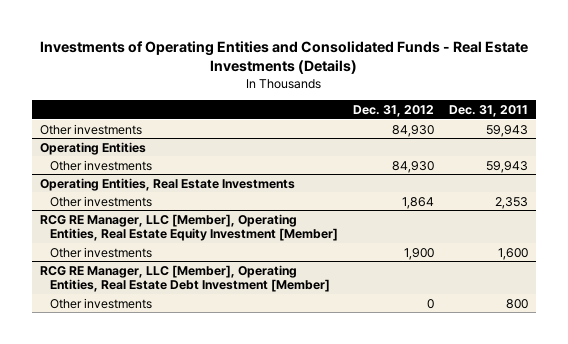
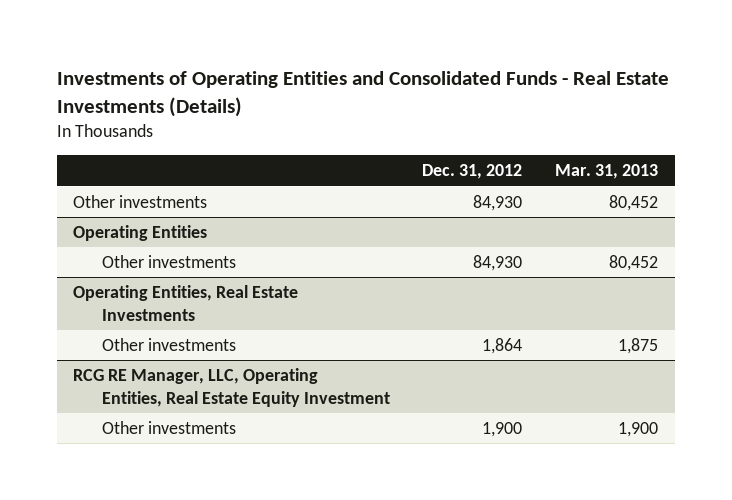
- | Dec. 31, 2012 | Dec. 31, 2011
+ | Dec. 31, 2012 | Mar. 31, 2013
- RCG RE Manager, LLC [Member], Operating Entities, Real Estate Equity Investment [Member]
+ RCG RE Manager, LLC, Operating Entities, Real Estate Equity Investment
- RCG RE Manager, LLC [Member], Operating Entities, Real Estate Debt Investment [Member]
- Other investments | 0 | 800

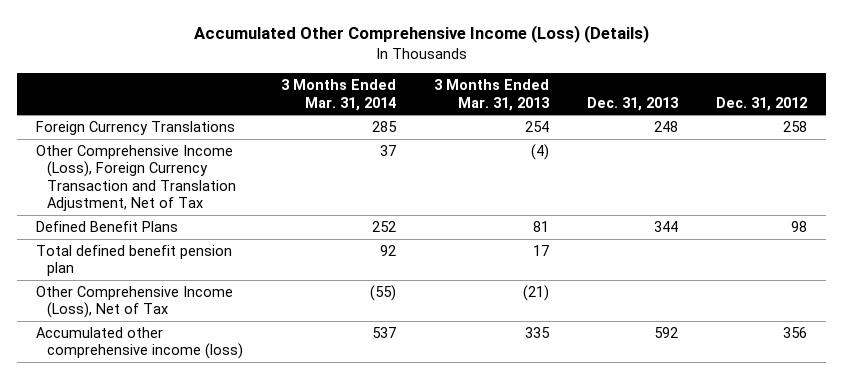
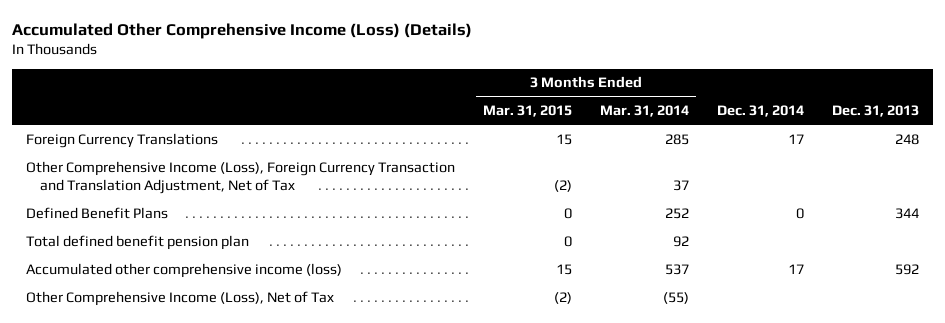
- | 3 Months Ended Mar. 31, 2014 | 3 Months Ended Mar. 31, 2013 | Dec. 31, 2013 | Dec. 31, 2012
+ | 3 Months Ended Mar. 31, 2015 | 3 Months Ended Mar. 31, 2014 | Dec. 31, 2014 | Dec. 31, 2013
moved down: Other Comprehensive Income (Loss), Net of Tax | (2) | (55) | |

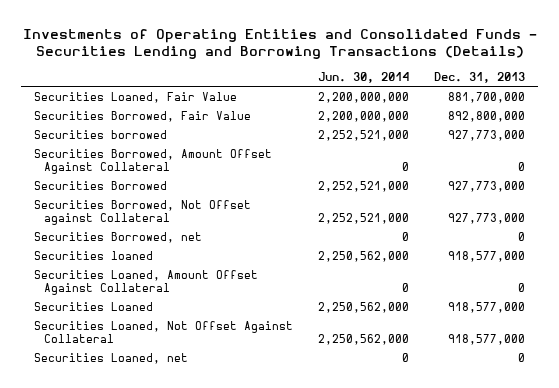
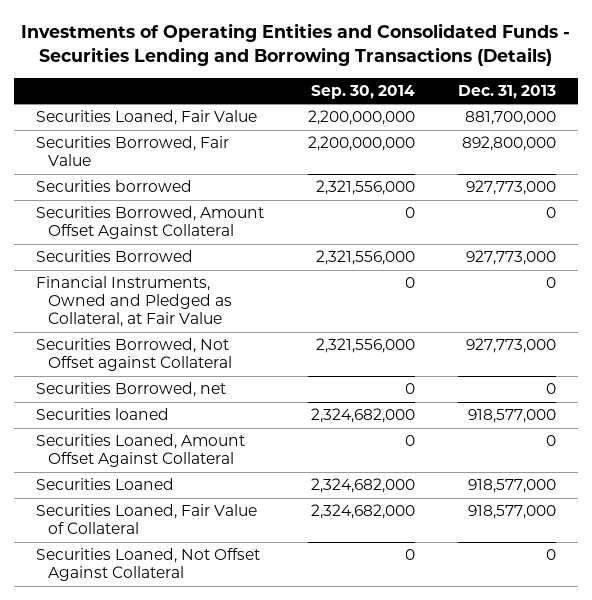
- | Jun. 30, 2014 | Dec. 31, 2013
+ | Sep. 30, 2014 | Dec. 31, 2013
+ Financial Instruments, Owned and Pledged as Collateral, at Fair Value | 0 | 0
- Securities Loaned, Not Offset Against Collateral | 2,250,562,000 | 918,577,000
- Securities Loaned, net | 0 | 0
+ Securities Loaned, Fair Value of Collateral | 2,324,682,000 | 918,577,000
+ Securities Loaned, Not Offset Against Collateral | 0 | 0

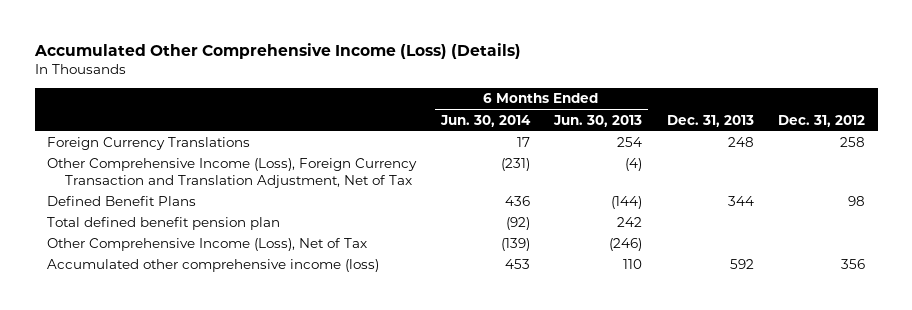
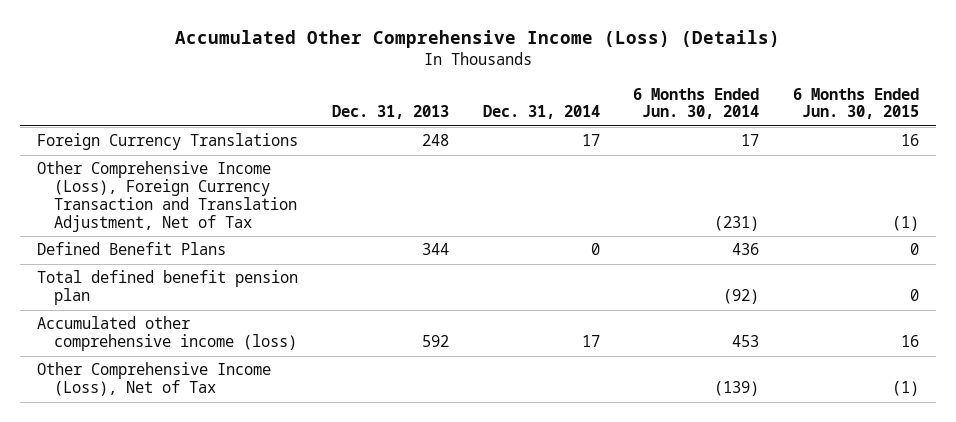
- | 6 Months Ended Jun. 30, 2014 | 6 Months Ended Jun. 30, 2013 | Dec. 31, 2013 | Dec. 31, 2012
+ | Dec. 31, 2013 | Dec. 31, 2014 | 6 Months Ended Jun. 30, 2014 | 6 Months Ended Jun. 30, 2015
moved down: Other Comprehensive Income (Loss), Net of Tax | | | (139) | (1)

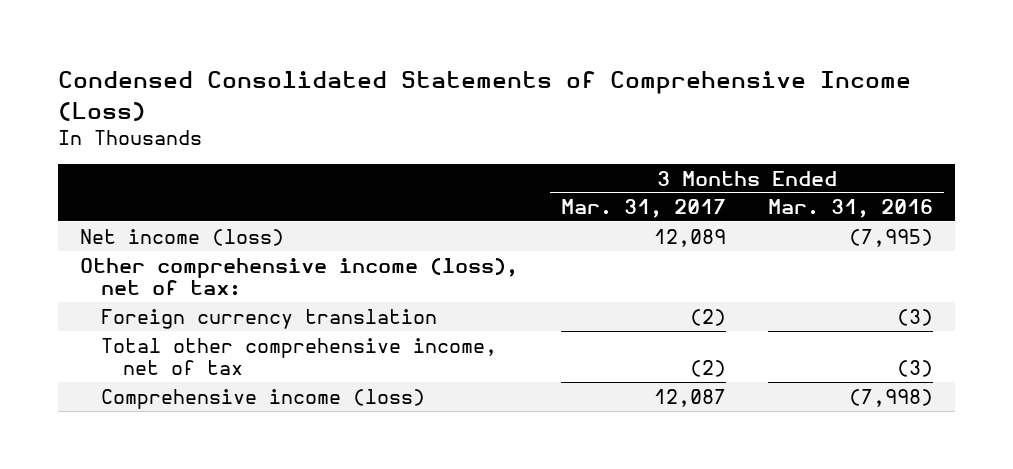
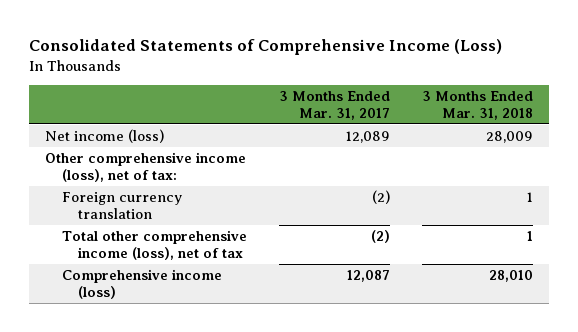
- Condensed Consolidated Statements of Comprehensive Income (Loss)
+ Consolidated Statements of Comprehensive Income (Loss)
- | 3 Months Ended Mar. 31, 2017 | 3 Months Ended Mar. 31, 2016
+ | 3 Months Ended Mar. 31, 2017 | 3 Months Ended Mar. 31, 2018
- Total other comprehensive income, net of tax | (2) | (3)
+ Total other comprehensive income (loss), net of tax | (2) | 1

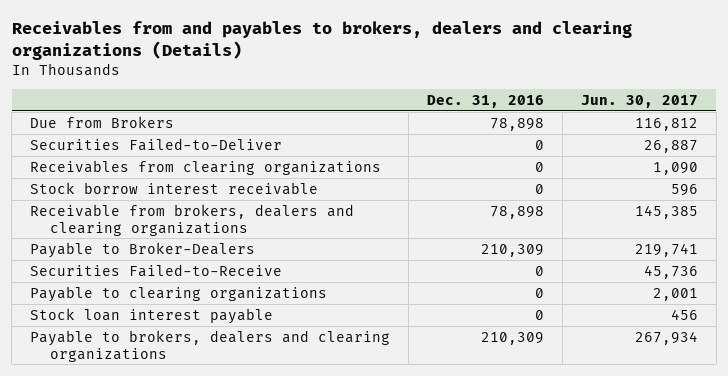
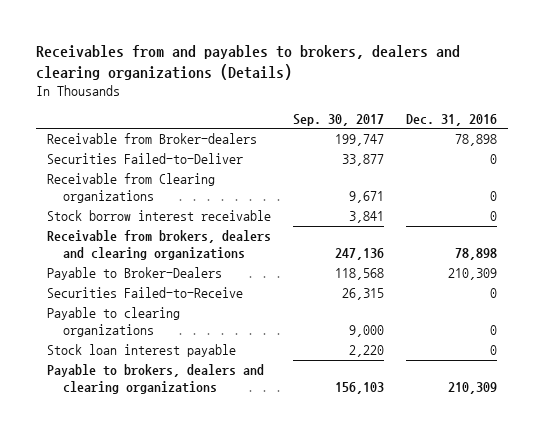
- | Dec. 31, 2016 | Jun. 30, 2017
+ | Sep. 30, 2017 | Dec. 31, 2016
- Due from Brokers | 78,898 | 116,812
+ Receivable from Broker-dealers | 199,747 | 78,898
- Receivables from clearing organizations | 0 | 1,090
+ Receivable from Clearing organizations | 9,671 | 0

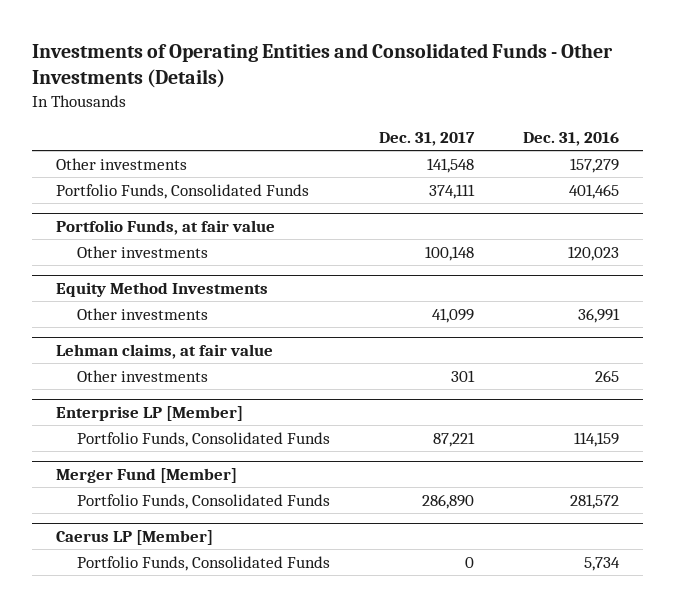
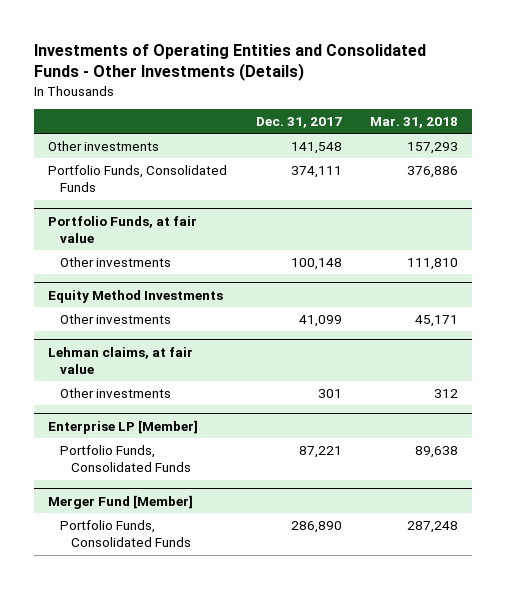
- | Dec. 31, 2017 | Dec. 31, 2016
+ | Dec. 31, 2017 | Mar. 31, 2018
- Caerus LP [Member]
- Portfolio Funds, Consolidated Funds | 0 | 5,734

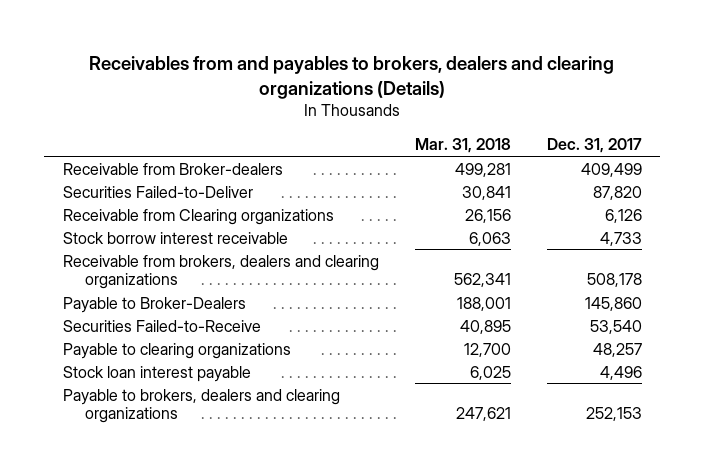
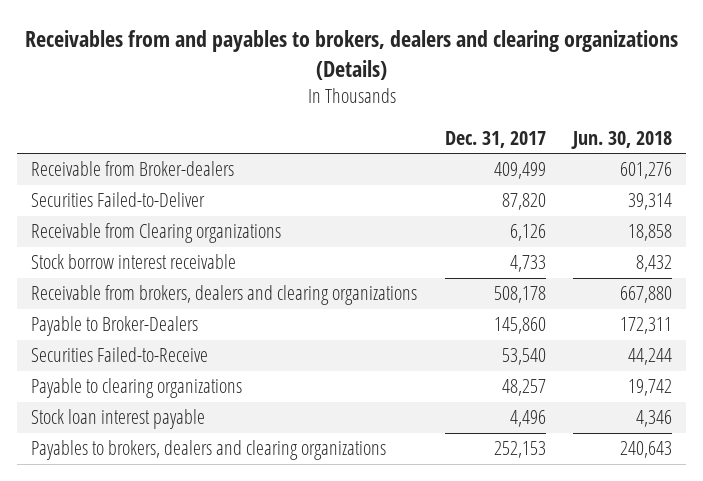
- | Mar. 31, 2018 | Dec. 31, 2017
+ | Dec. 31, 2017 | Jun. 30, 2018
- Payable to brokers, dealers and clearing organizations | 247,621 | 252,153
+ Payables to brokers, dealers and clearing organizations | 252,153 | 240,643

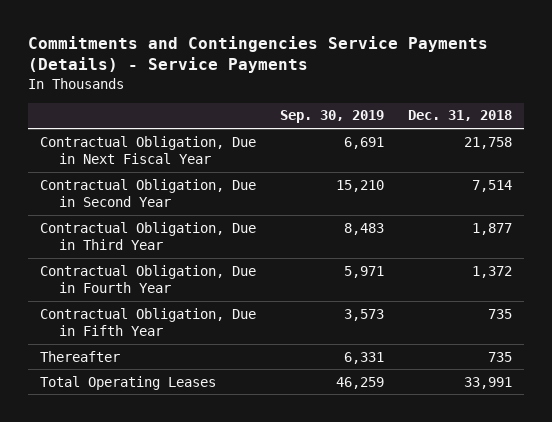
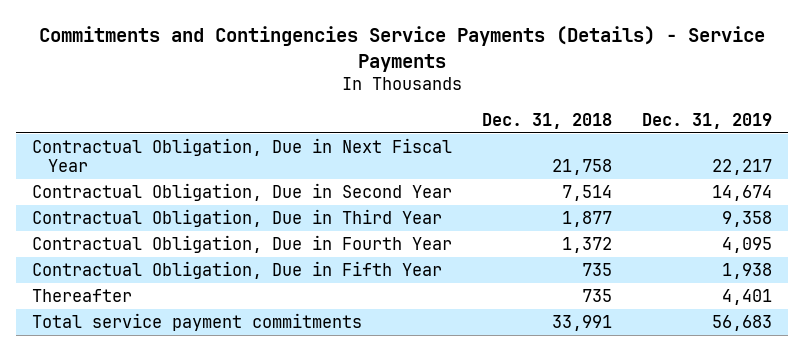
- | Sep. 30, 2019 | Dec. 31, 2018
+ | Dec. 31, 2018 | Dec. 31, 2019
- Total Operating Leases | 46,259 | 33,991
+ Total service payment commitments | 33,991 | 56,683

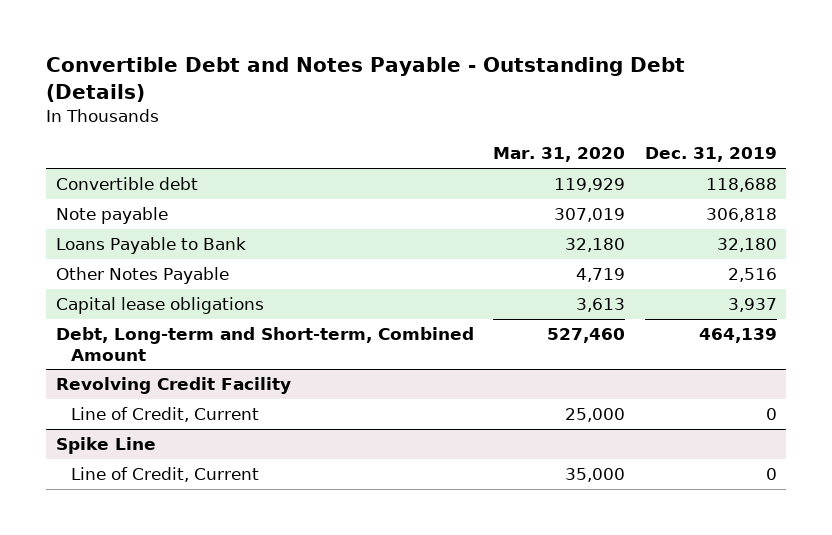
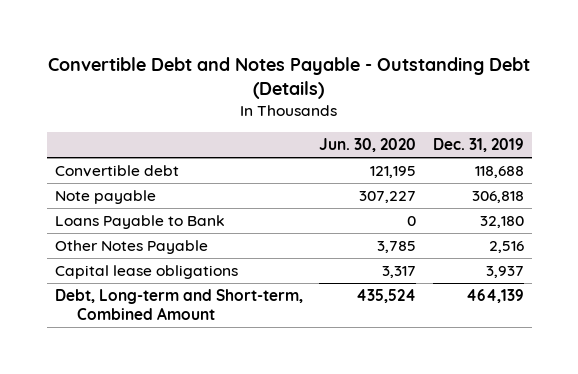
- | Mar. 31, 2020 | Dec. 31, 2019
+ | Jun. 30, 2020 | Dec. 31, 2019
- Revolving Credit Facility
- Line of Credit, Current | 25,000 | 0
- Spike Line
- Line of Credit, Current | 35,000 | 0

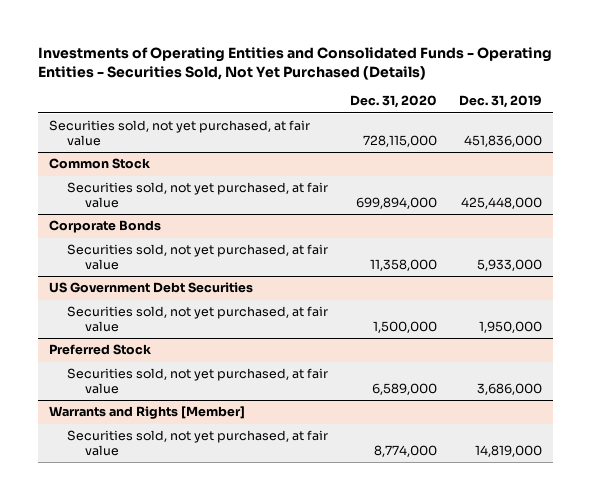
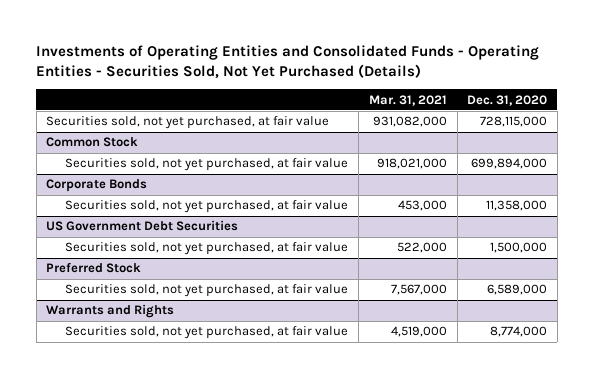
- | Dec. 31, 2020 | Dec. 31, 2019
+ | Mar. 31, 2021 | Dec. 31, 2020
- Warrants and Rights [Member]
+ Warrants and Rights

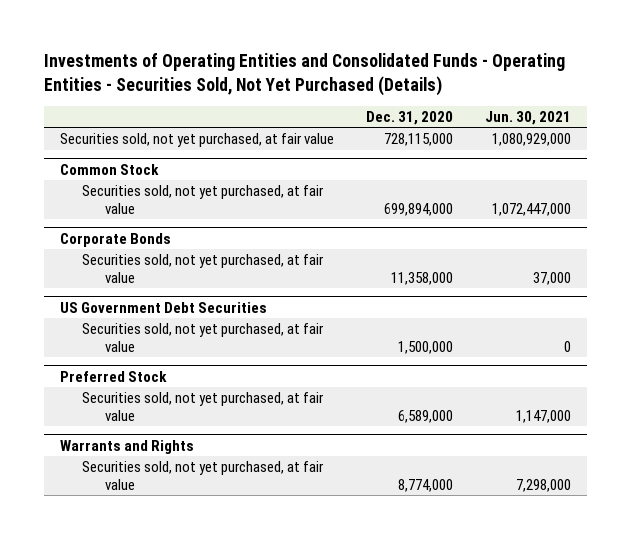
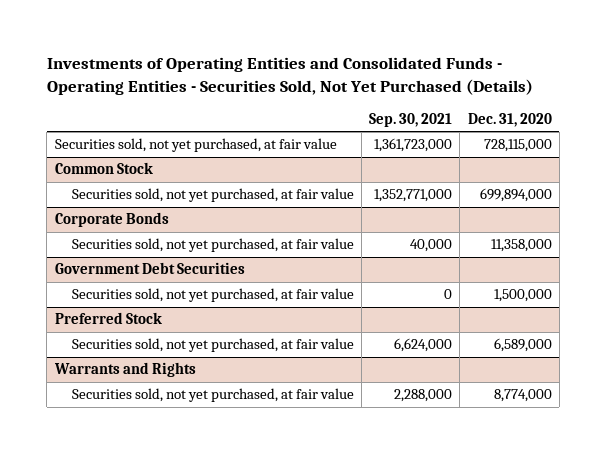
- | Dec. 31, 2020 | Jun. 30, 2021
+ | Sep. 30, 2021 | Dec. 31, 2020
- US Government Debt Securities
+ Government Debt Securities

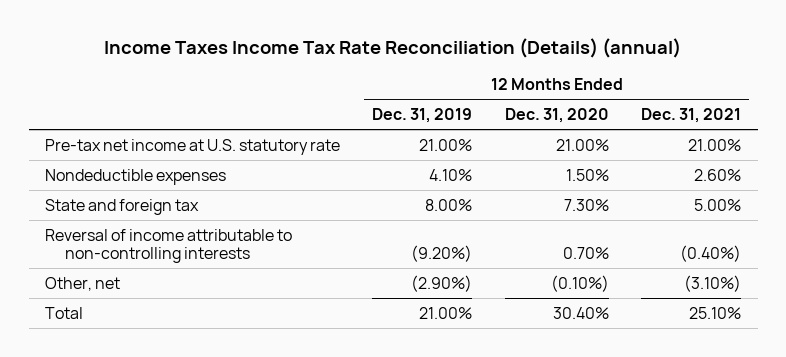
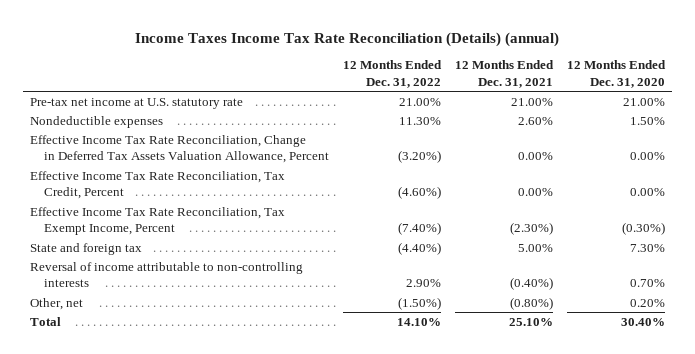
- | 12 Months Ended Dec. 31, 2019 | 12 Months Ended Dec. 31, 2020 | 12 Months Ended Dec. 31, 2021
+ | 12 Months Ended Dec. 31, 2022 | 12 Months Ended Dec. 31, 2021 | 12 Months Ended Dec. 31, 2020
+ Effective Income Tax Rate Reconciliation, Change in Deferred Tax Assets Valuation Allowance, Percent | (3.20%) | 0.00% | 0.00%
+ Effective Income Tax Rate Reconciliation, Tax Credit, Percent | (4.60%) | 0.00% | 0.00%
+ Effective Income Tax Rate Reconciliation, Tax Exempt Income, Percent | (7.40%) | (2.30%) | (0.30%)
- Other, net | (2.90%) | (0.10%) | (3.10%)
+ Other, net | (1.50%) | (0.80%) | 0.20%

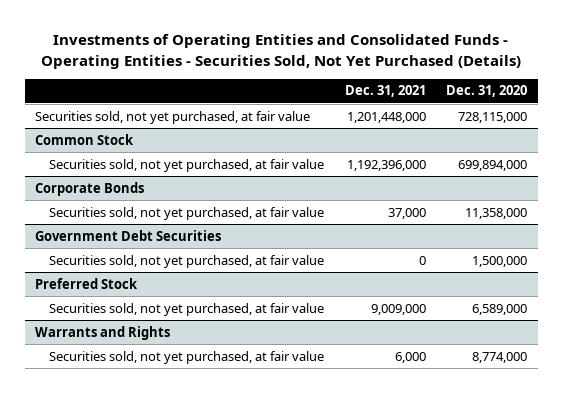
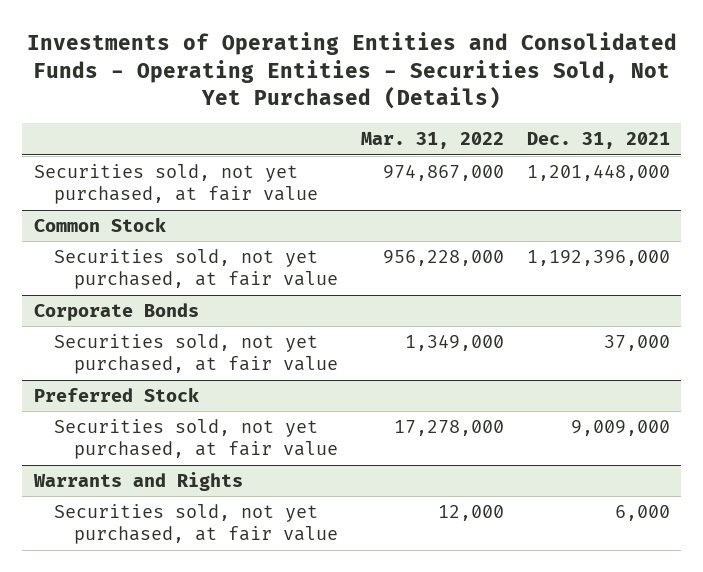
- | Dec. 31, 2021 | Dec. 31, 2020
+ | Mar. 31, 2022 | Dec. 31, 2021
- Government Debt Securities
- Securities sold, not yet purchased, at fair value | 0 | 1,500,000

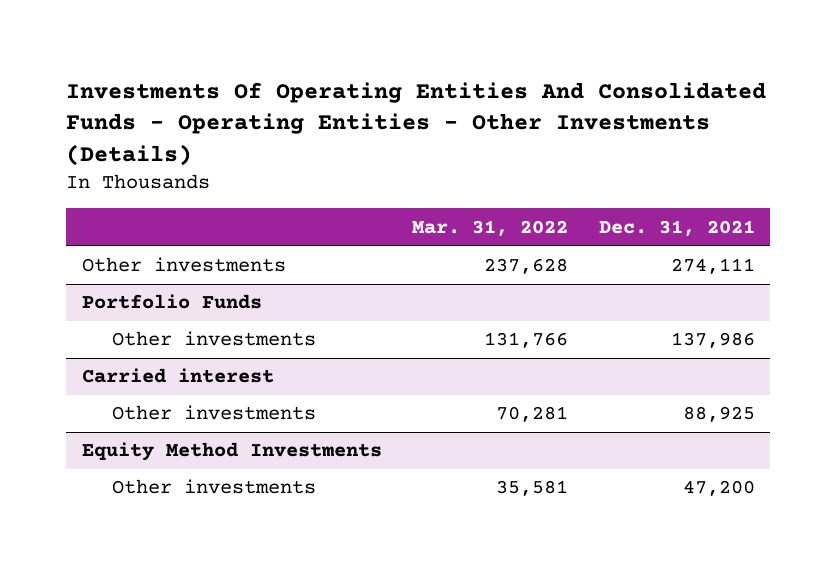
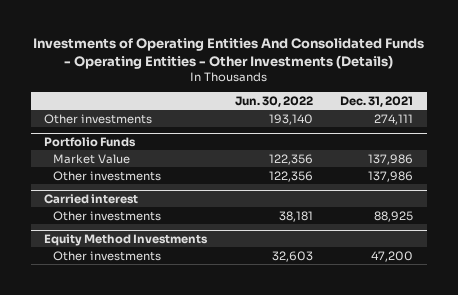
- Investments Of Operating Entities And Consolidated Funds - Operating Entities - Other Investments (Details)
+ Investments of Operating Entities And Consolidated Funds - Operating Entities - Other Investments (Details)
- | Mar. 31, 2022 | Dec. 31, 2021
+ | Jun. 30, 2022 | Dec. 31, 2021
@ Portfolio Funds
+ Market Value | 122,356 | 137,986

